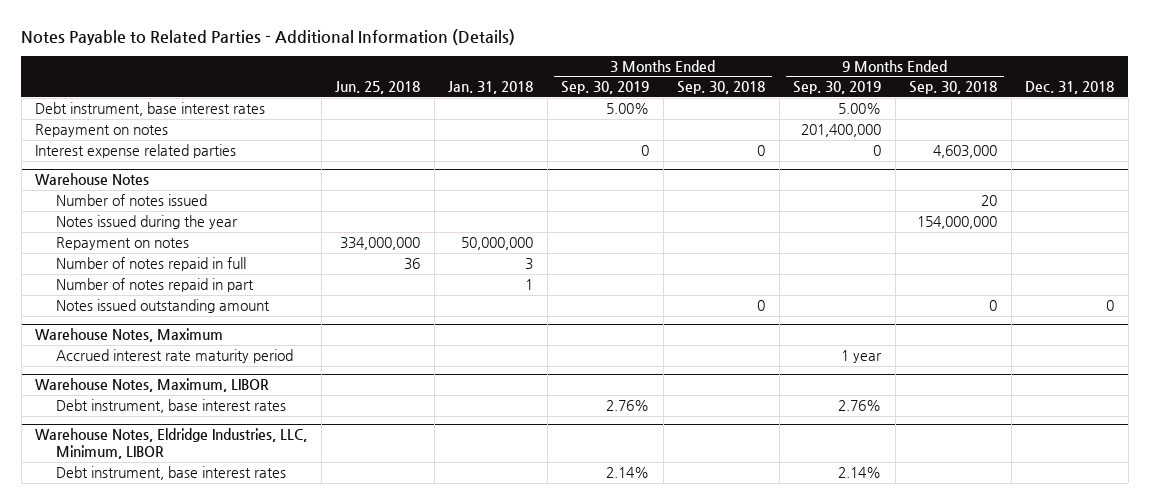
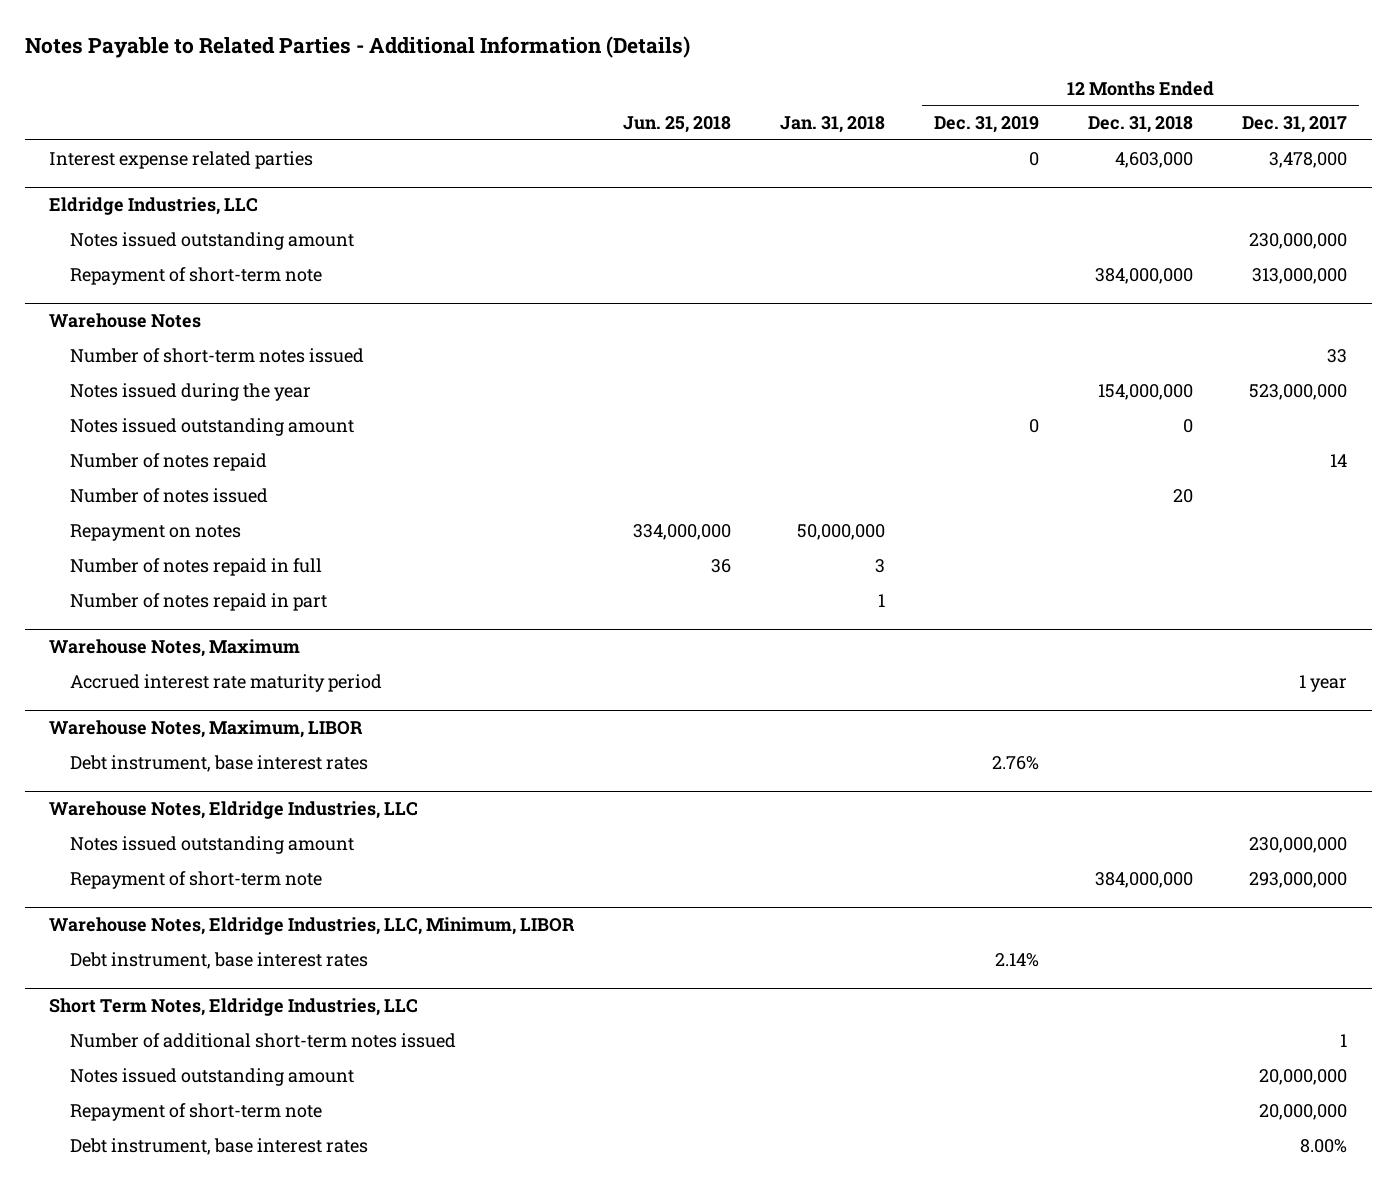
- | Jun. 25, 2018 | Jan. 31, 2018 | 3 Months Ended Sep. 30, 2019 | 3 Months Ended Sep. 30, 2018 | 9 Months Ended Sep. 30, 2019 | 9 Months Ended Sep. 30, 2018 | Dec. 31, 2018
+ | Jun. 25, 2018 | Jan. 31, 2018 | 12 Months Ended Dec. 31, 2019 | 12 Months Ended Dec. 31, 2018 | 12 Months Ended Dec. 31, 2017
- Debt instrument, base interest rates | | | 5.00% | | 5.00% | |
- Repayment on notes | | | | | 201,400,000 | |
+ Eldridge Industries, LLC
+ Notes issued outstanding amount | | | | | 230,000,000
+ Repayment of short-term note | | | | 384,000,000 | 313,000,000
@ Warehouse Notes
+ Number of short-term notes issued | | | | | 33
moved up: Notes issued outstanding amount | | | 0 | 0 |
+ Number of notes repaid | | | | | 14
moved down: Number of notes issued | | | | 20 |
+ Warehouse Notes, Eldridge Industries, LLC
+ Notes issued outstanding amount | | | | | 230,000,000
+ Repayment of short-term note | | | | 384,000,000 | 293,000,000
+ Short Term Notes, Eldridge Industries, LLC
+ Number of additional short-term notes issued | | | | | 1
+ Notes issued outstanding amount | | | | | 20,000,000
+ Repayment of short-term note | | | | | 20,000,000
+ Debt instrument, base interest rates | | | | | 8.00%

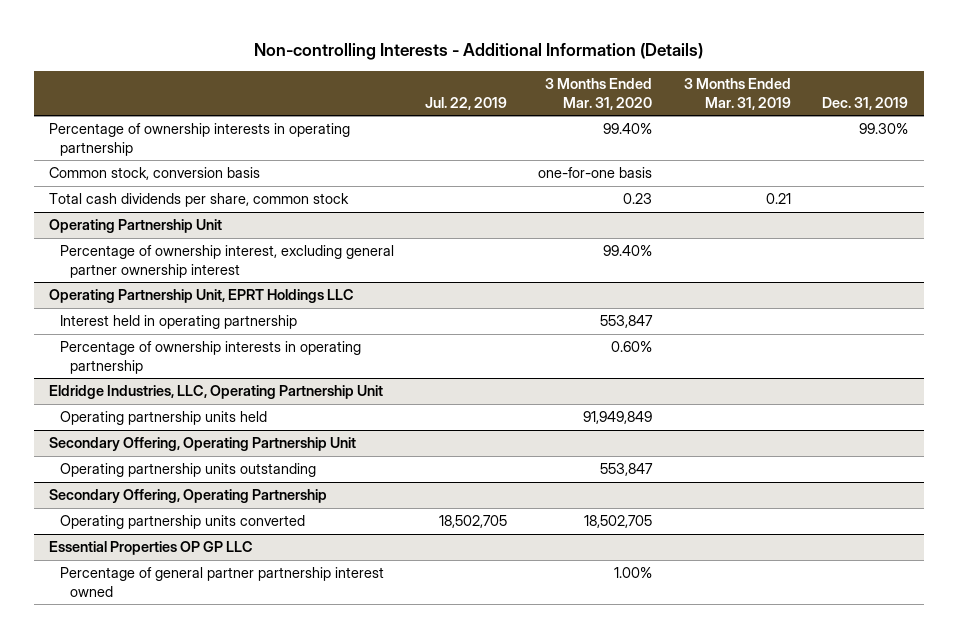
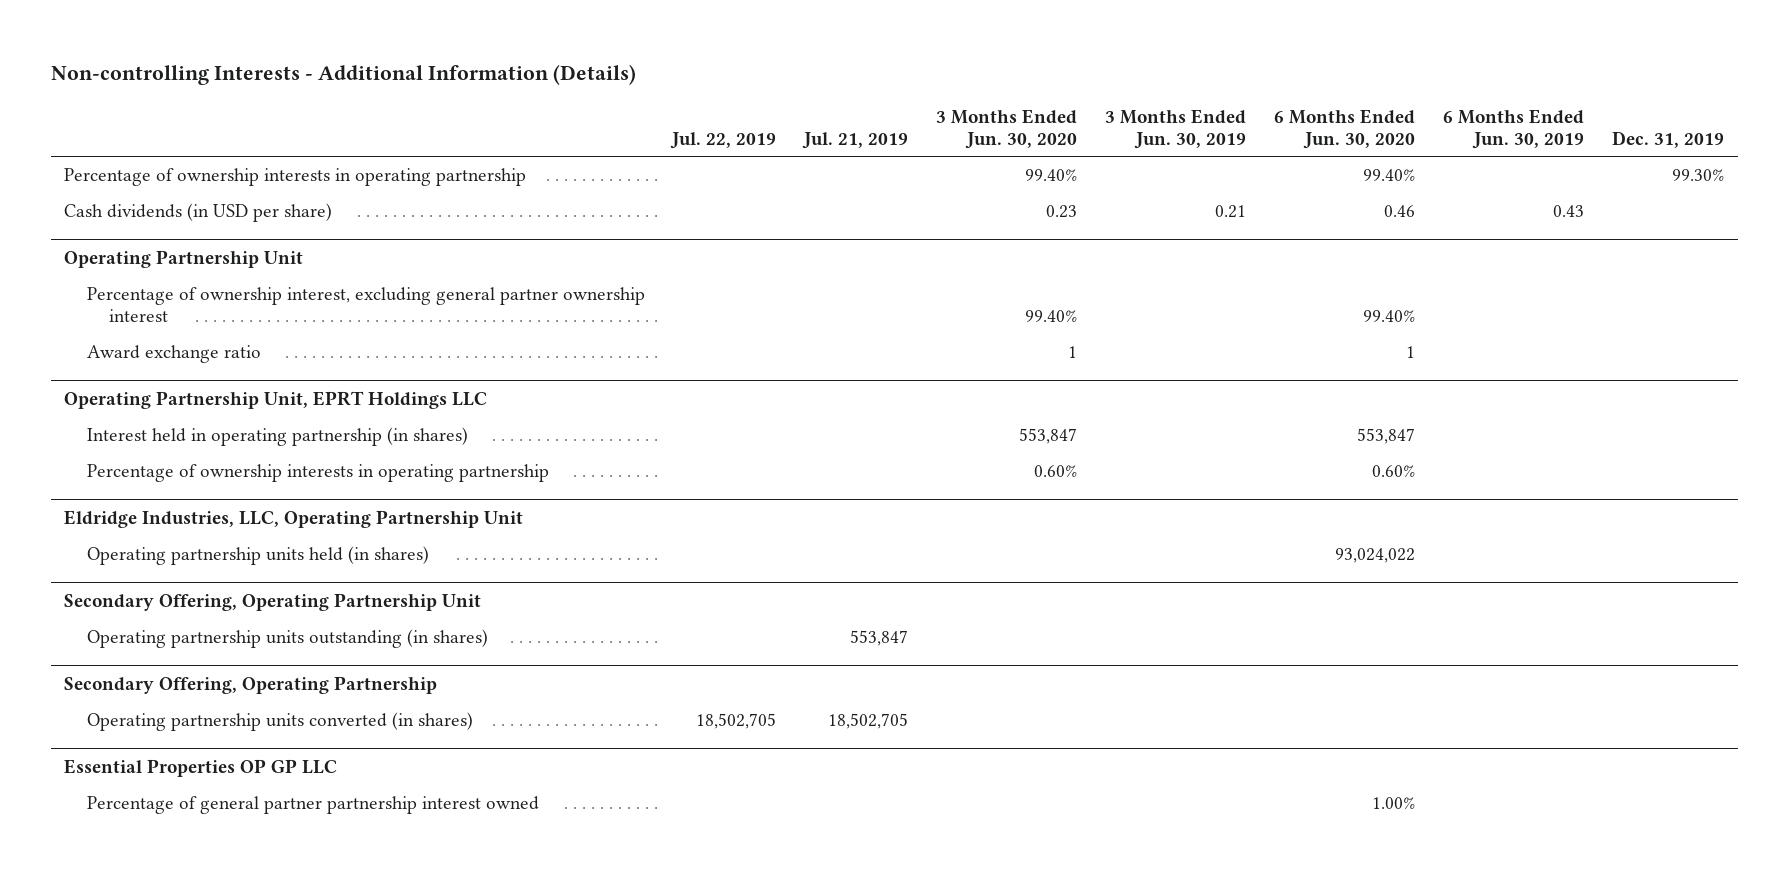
- | Jul. 22, 2019 | 3 Months Ended Mar. 31, 2020 | 3 Months Ended Mar. 31, 2019 | Dec. 31, 2019
+ | Jul. 22, 2019 | Jul. 21, 2019 | 3 Months Ended Jun. 30, 2020 | 3 Months Ended Jun. 30, 2019 | 6 Months Ended Jun. 30, 2020 | 6 Months Ended Jun. 30, 2019 | Dec. 31, 2019
- Common stock, conversion basis | | one-for-one basis | |
- Total cash dividends per share, common stock | | 0.23 | 0.21 |
+ Cash dividends (in USD per share) | | | 0.23 | 0.21 | 0.46 | 0.43 |
@ Operating Partnership Unit
+ Award exchange ratio | | | 1 | | 1 | |
@ Operating Partnership Unit, EPRT Holdings LLC
- Interest held in operating partnership | | 553,847 | |
+ Interest held in operating partnership (in shares) | | | 553,847 | | 553,847 | |
@ Eldridge Industries, LLC, Operating Partnership Unit
- Operating partnership units held | | 91,949,849 | |
+ Operating partnership units held (in shares) | | | | | 93,024,022 | |
@ Secondary Offering, Operating Partnership Unit
- Operating partnership units outstanding | | 553,847 | |
+ Operating partnership units outstanding (in shares) | | 553,847 | | | | |
@ Secondary Offering, Operating Partnership
- Operating partnership units converted | 18,502,705 | 18,502,705 | |
+ Operating partnership units converted (in shares) | 18,502,705 | 18,502,705 | | | | |

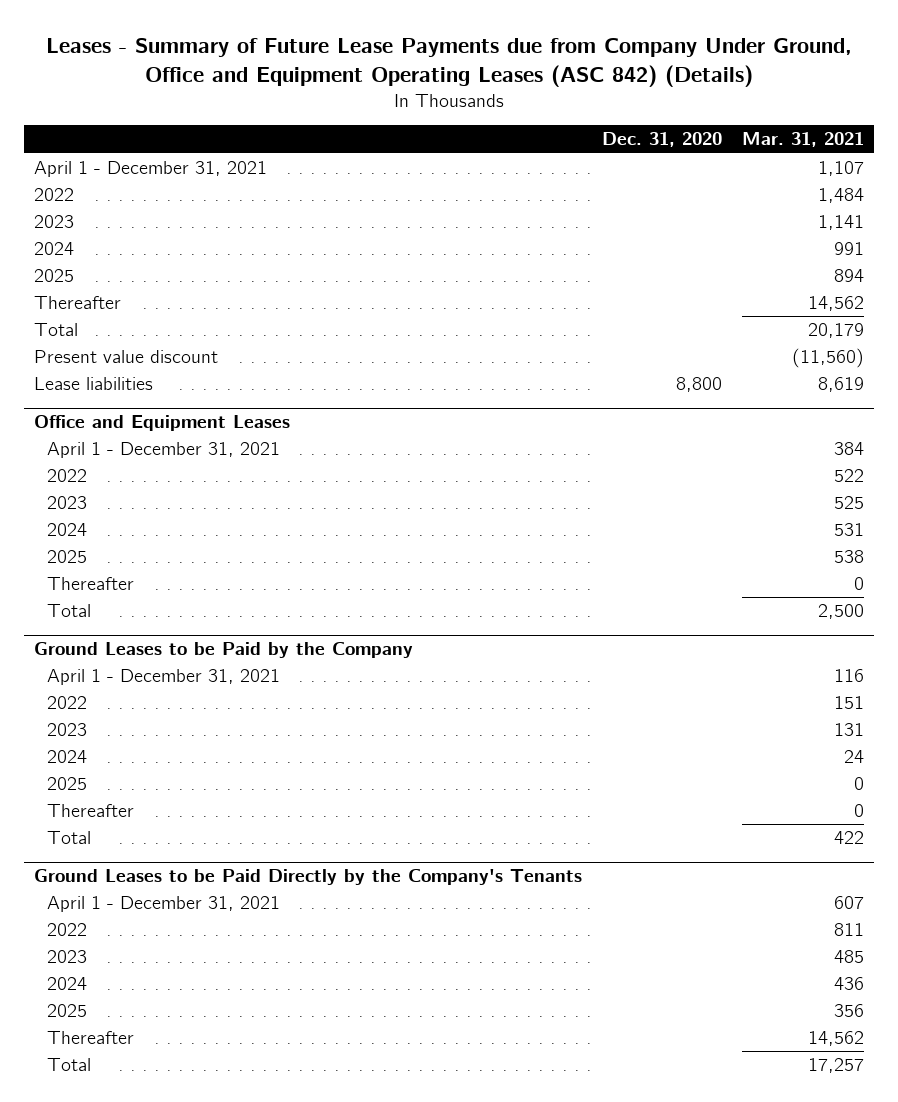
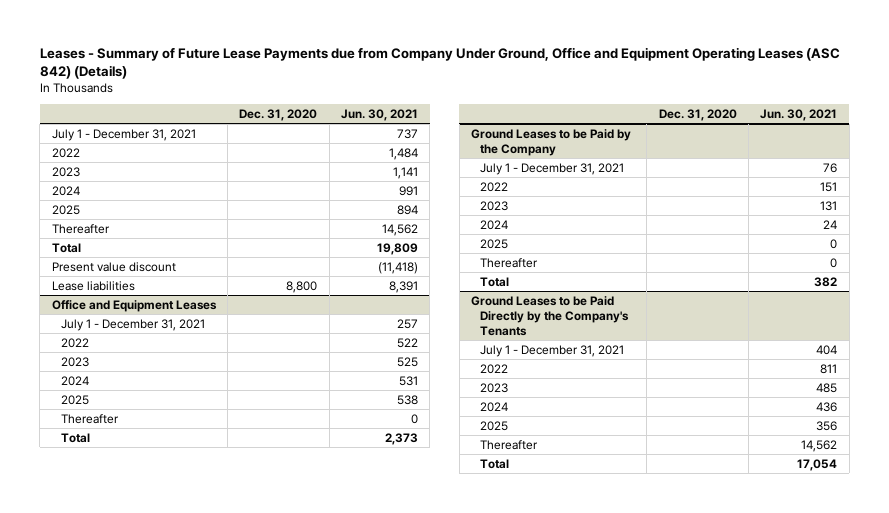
- | Dec. 31, 2020 | Mar. 31, 2021
+ | Dec. 31, 2020 | Jun. 30, 2021
- April 1 - December 31, 2021 | | 1,107
+ July 1 - December 31, 2021 | | 737
@ Office and Equipment Leases
- April 1 - December 31, 2021 | | 384
+ July 1 - December 31, 2021 | | 257
@ Ground Leases to be Paid by the Company
- April 1 - December 31, 2021 | | 116
+ July 1 - December 31, 2021 | | 76
@ Ground Leases to be Paid Directly by the Company's Tenants
- April 1 - December 31, 2021 | | 607
+ July 1 - December 31, 2021 | | 404

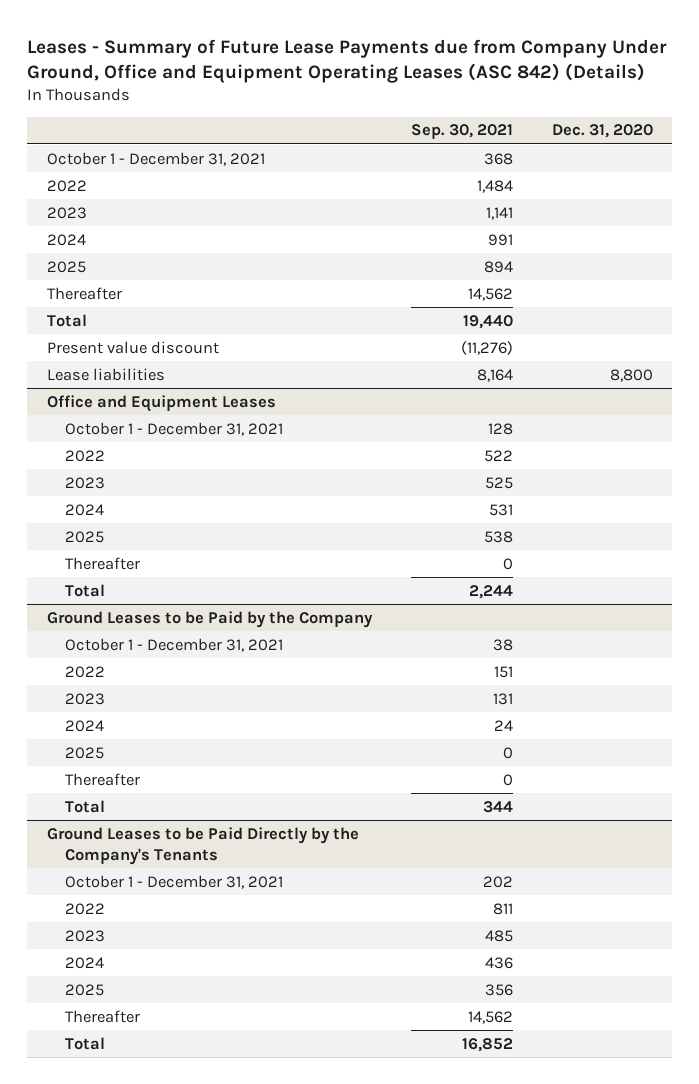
- | Dec. 31, 2020 | Jun. 30, 2021
+ | Sep. 30, 2021 | Dec. 31, 2020
- July 1 - December 31, 2021 | | 737
+ October 1 - December 31, 2021 | 368 |
@ Office and Equipment Leases
- July 1 - December 31, 2021 | | 257
+ October 1 - December 31, 2021 | 128 |
@ Ground Leases to be Paid by the Company
- July 1 - December 31, 2021 | | 76
+ October 1 - December 31, 2021 | 38 |
@ Ground Leases to be Paid Directly by the Company's Tenants
- July 1 - December 31, 2021 | | 404
+ October 1 - December 31, 2021 | 202 |

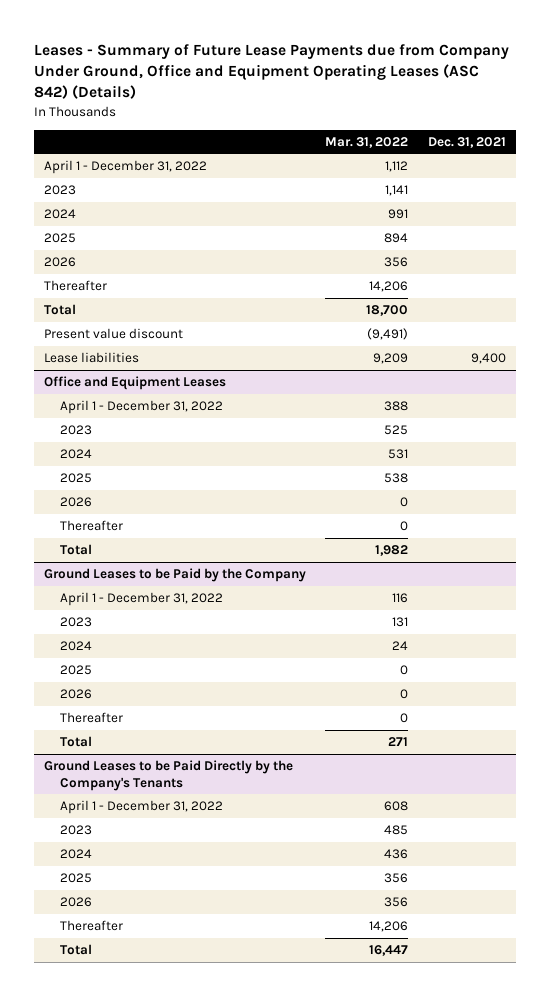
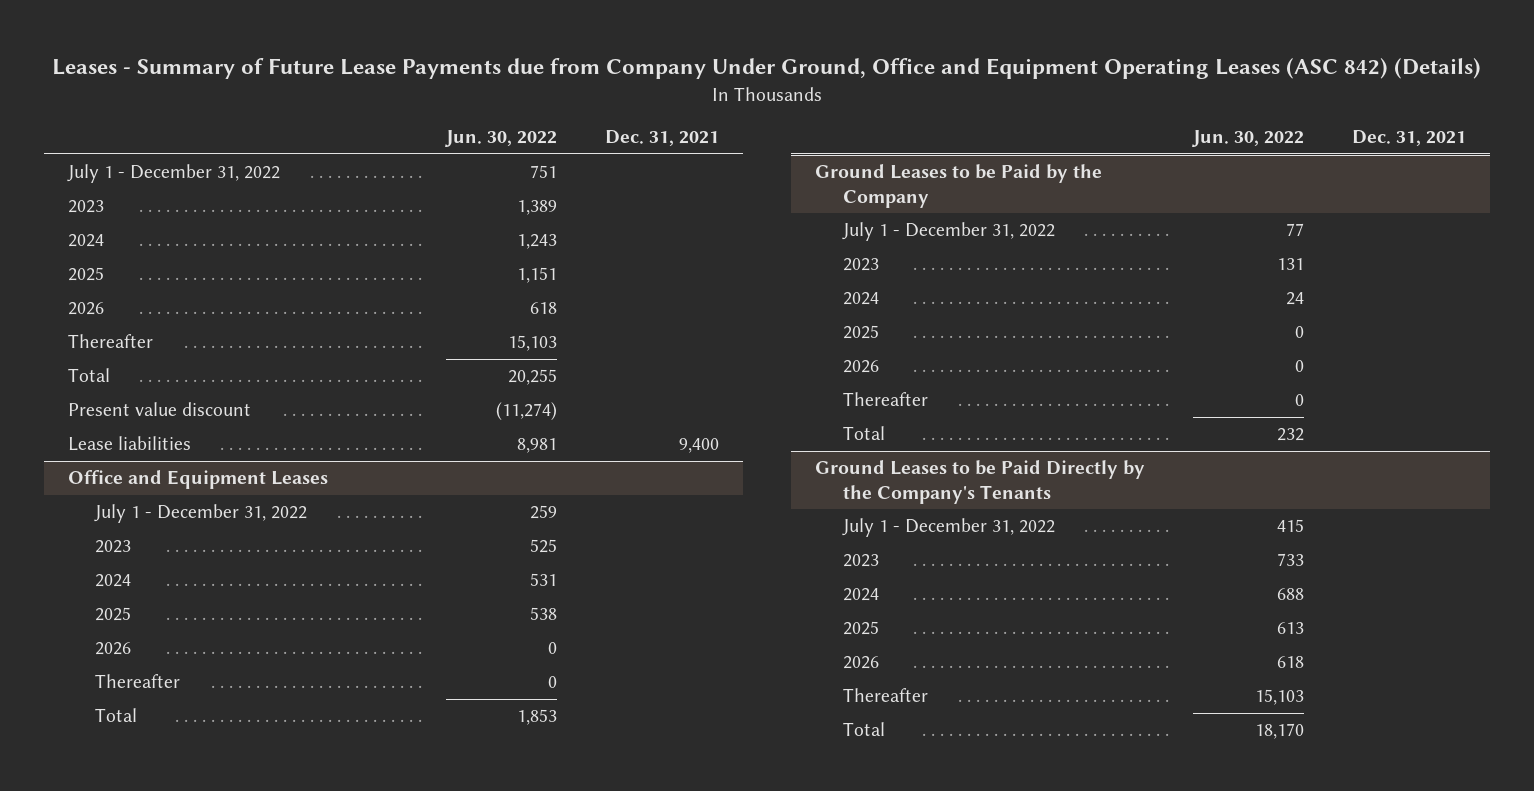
- | Mar. 31, 2022 | Dec. 31, 2021
+ | Jun. 30, 2022 | Dec. 31, 2021
- April 1 - December 31, 2022 | 1,112 |
+ July 1 - December 31, 2022 | 751 |
@ Office and Equipment Leases
- April 1 - December 31, 2022 | 388 |
+ July 1 - December 31, 2022 | 259 |
@ Ground Leases to be Paid by the Company
- April 1 - December 31, 2022 | 116 |
+ July 1 - December 31, 2022 | 77 |
@ Ground Leases to be Paid Directly by the Company's Tenants
- April 1 - December 31, 2022 | 608 |
+ July 1 - December 31, 2022 | 415 |

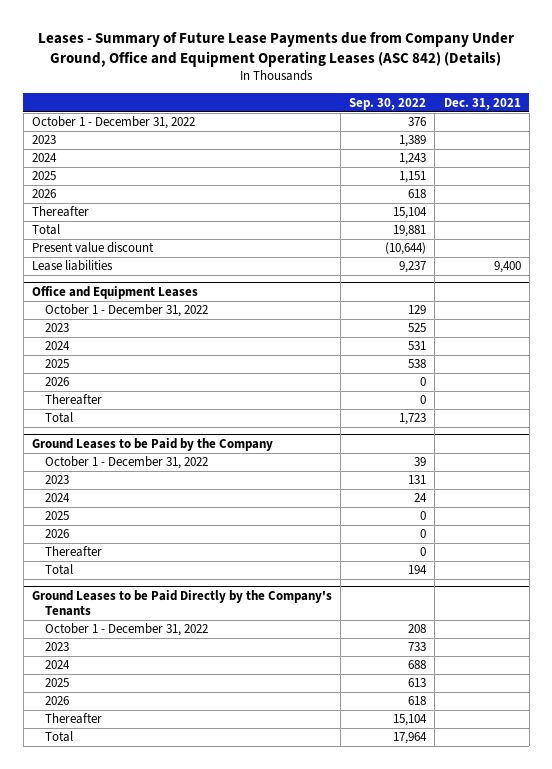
- | Jun. 30, 2022 | Dec. 31, 2021
+ | Sep. 30, 2022 | Dec. 31, 2021
- July 1 - December 31, 2022 | 751 |
+ October 1 - December 31, 2022 | 376 |
@ Office and Equipment Leases
- July 1 - December 31, 2022 | 259 |
+ October 1 - December 31, 2022 | 129 |
@ Ground Leases to be Paid by the Company
- July 1 - December 31, 2022 | 77 |
+ October 1 - December 31, 2022 | 39 |
@ Ground Leases to be Paid Directly by the Company's Tenants
- July 1 - December 31, 2022 | 415 |
+ October 1 - December 31, 2022 | 208 |

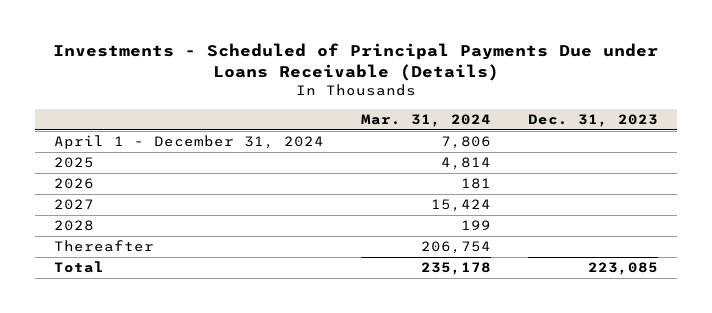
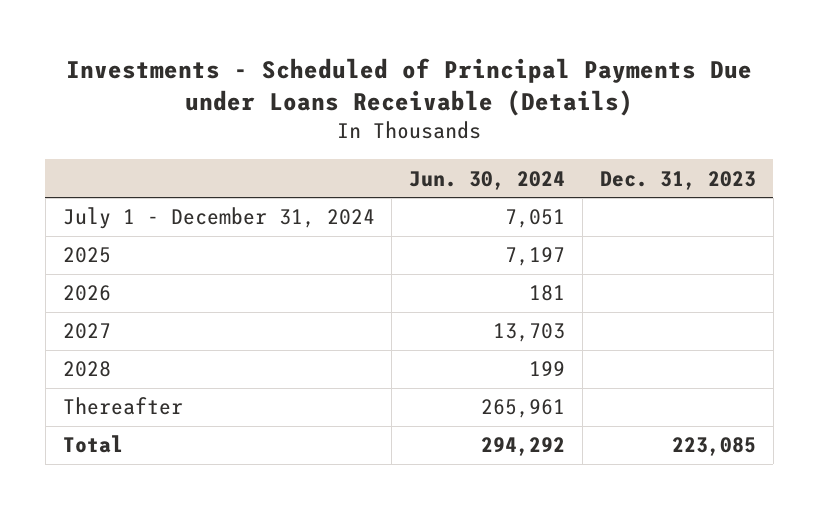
- | Mar. 31, 2024 | Dec. 31, 2023
+ | Jun. 30, 2024 | Dec. 31, 2023
- April 1 - December 31, 2024 | 7,806 |
+ July 1 - December 31, 2024 | 7,051 |

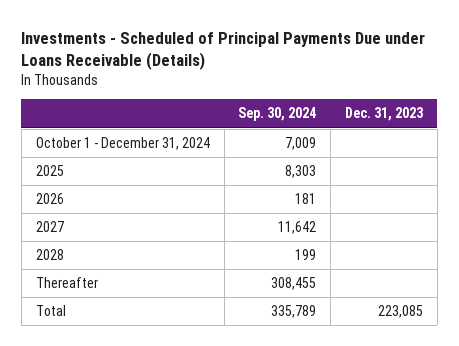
- | Jun. 30, 2024 | Dec. 31, 2023
+ | Sep. 30, 2024 | Dec. 31, 2023
- July 1 - December 31, 2024 | 7,051 |
+ October 1 - December 31, 2024 | 7,009 |

